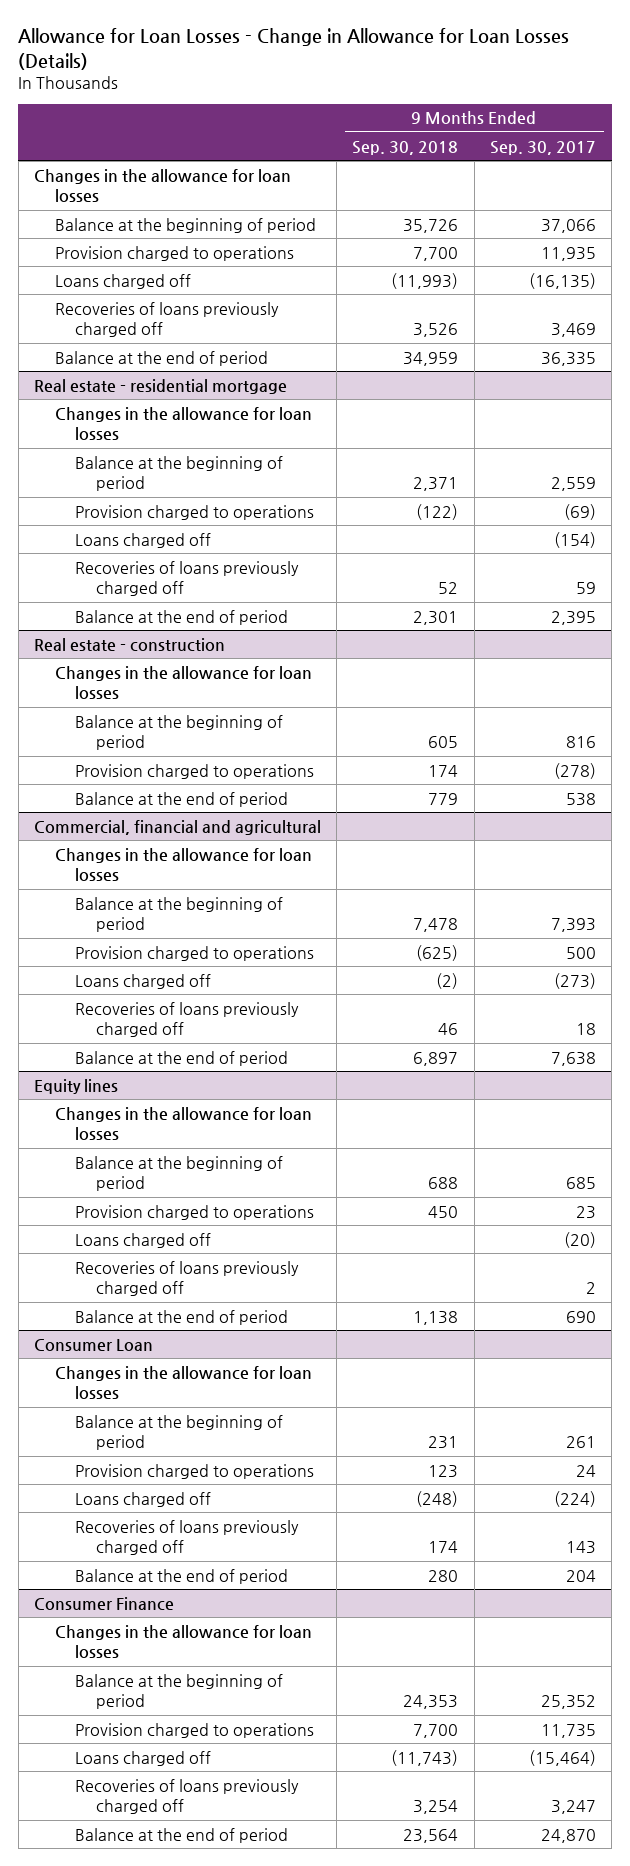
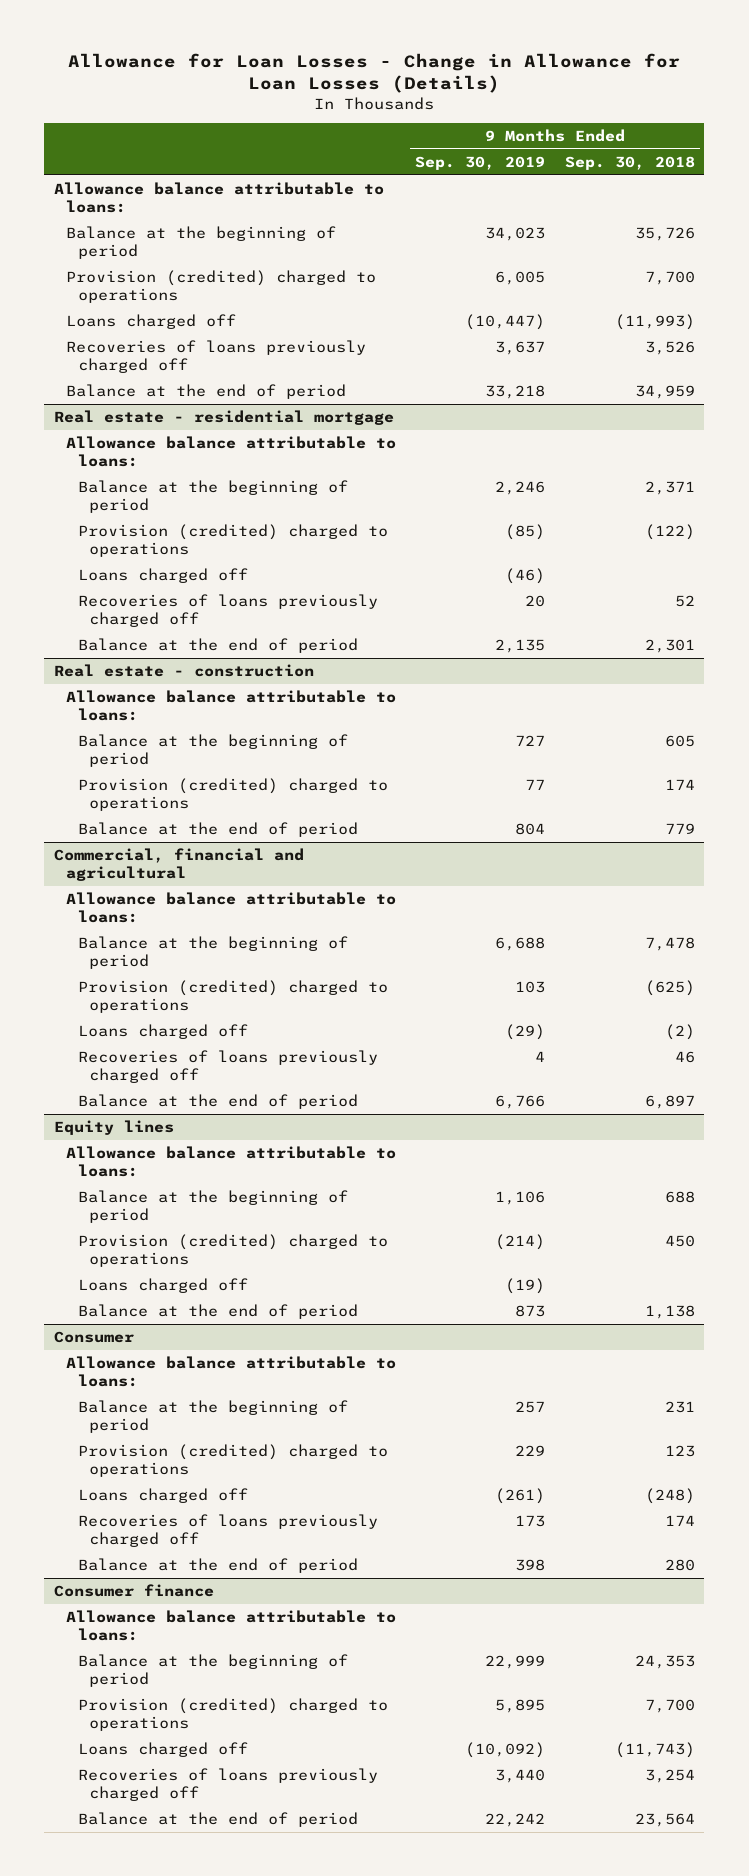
- | 9 Months Ended Sep. 30, 2018 | 9 Months Ended Sep. 30, 2017
+ | 9 Months Ended Sep. 30, 2019 | 9 Months Ended Sep. 30, 2018
- Changes in the allowance for loan losses
+ Allowance balance attributable to loans:
- Provision charged to operations | 7,700 | 11,935
+ Provision (credited) charged to operations | 6,005 | 7,700
@ Real estate - residential mortgage
- Changes in the allowance for loan losses
+ Allowance balance attributable to loans:
- Provision charged to operations | (122) | (69)
+ Provision (credited) charged to operations | (85) | (122)
@ Real estate - construction
- Changes in the allowance for loan losses
+ Allowance balance attributable to loans:
- Provision charged to operations | 174 | (278)
+ Provision (credited) charged to operations | 77 | 174
@ Commercial, financial and agricultural
- Changes in the allowance for loan losses
+ Allowance balance attributable to loans:
- Provision charged to operations | (625) | 500
+ Provision (credited) charged to operations | 103 | (625)
@ Equity lines
- Changes in the allowance for loan losses
+ Allowance balance attributable to loans:
- Provision charged to operations | 450 | 23
+ Provision (credited) charged to operations | (214) | 450
- Recoveries of loans previously charged off | | 2
- Consumer Loan
- Changes in the allowance for loan losses
+ Consumer
+ Allowance balance attributable to loans:
- Provision charged to operations | 123 | 24
+ Provision (credited) charged to operations | 229 | 123
- Consumer Finance
- Changes in the allowance for loan losses
+ Consumer finance
+ Allowance balance attributable to loans:
- Provision charged to operations | 7,700 | 11,735
+ Provision (credited) charged to operations | 5,895 | 7,700

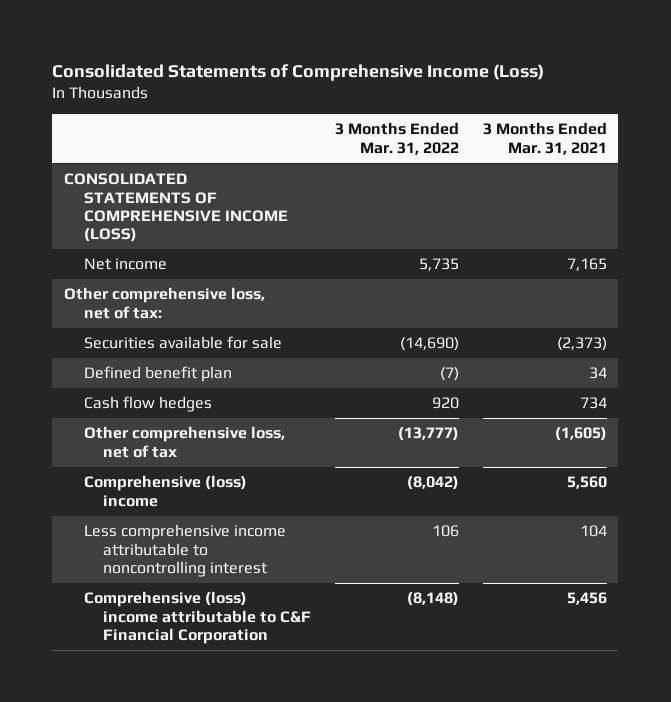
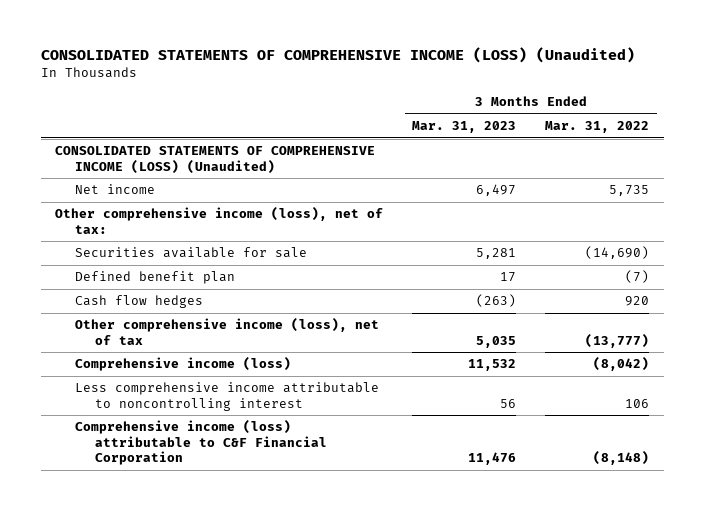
- Consolidated Statements of Comprehensive Income (Loss)
+ CONSOLIDATED STATEMENTS OF COMPREHENSIVE INCOME (LOSS) (Unaudited)
- | 3 Months Ended Mar. 31, 2022 | 3 Months Ended Mar. 31, 2021
+ | 3 Months Ended Mar. 31, 2023 | 3 Months Ended Mar. 31, 2022
- CONSOLIDATED STATEMENTS OF COMPREHENSIVE INCOME (LOSS)
+ CONSOLIDATED STATEMENTS OF COMPREHENSIVE INCOME (LOSS) (Unaudited)
- Other comprehensive loss, net of tax:
+ Other comprehensive income (loss), net of tax:
- Other comprehensive loss, net of tax | (13,777) | (1,605)
- Comprehensive (loss) income | (8,042) | 5,560
+ Other comprehensive income (loss), net of tax | 5,035 | (13,777)
+ Comprehensive income (loss) | 11,532 | (8,042)
- Comprehensive (loss) income attributable to C&F Financial Corporation | (8,148) | 5,456
+ Comprehensive income (loss) attributable to C&F Financial Corporation | 11,476 | (8,148)

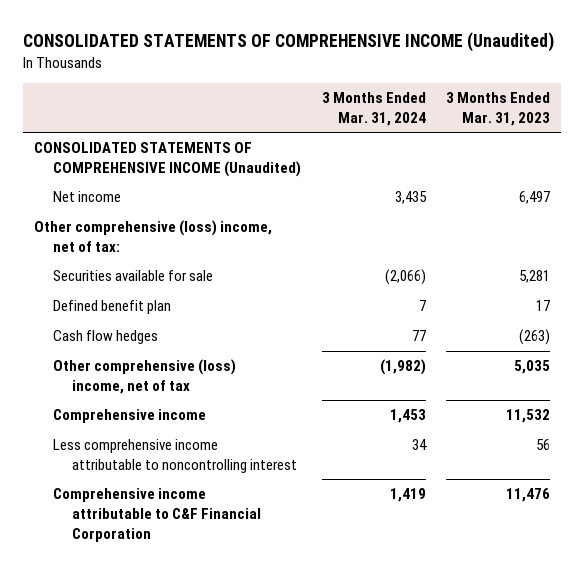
- CONSOLIDATED STATEMENTS OF COMPREHENSIVE INCOME (LOSS) (Unaudited)
+ CONSOLIDATED STATEMENTS OF COMPREHENSIVE INCOME (Unaudited)
- | 3 Months Ended Mar. 31, 2023 | 3 Months Ended Mar. 31, 2022
+ | 3 Months Ended Mar. 31, 2024 | 3 Months Ended Mar. 31, 2023
- CONSOLIDATED STATEMENTS OF COMPREHENSIVE INCOME (LOSS) (Unaudited)
+ CONSOLIDATED STATEMENTS OF COMPREHENSIVE INCOME (Unaudited)
- Other comprehensive income (loss), net of tax:
+ Other comprehensive (loss) income, net of tax:
- Other comprehensive income (loss), net of tax | 5,035 | (13,777)
- Comprehensive income (loss) | 11,532 | (8,042)
+ Other comprehensive (loss) income, net of tax | (1,982) | 5,035
+ Comprehensive income | 1,453 | 11,532
- Comprehensive income (loss) attributable to C&F Financial Corporation | 11,476 | (8,148)
+ Comprehensive income attributable to C&F Financial Corporation | 1,419 | 11,476

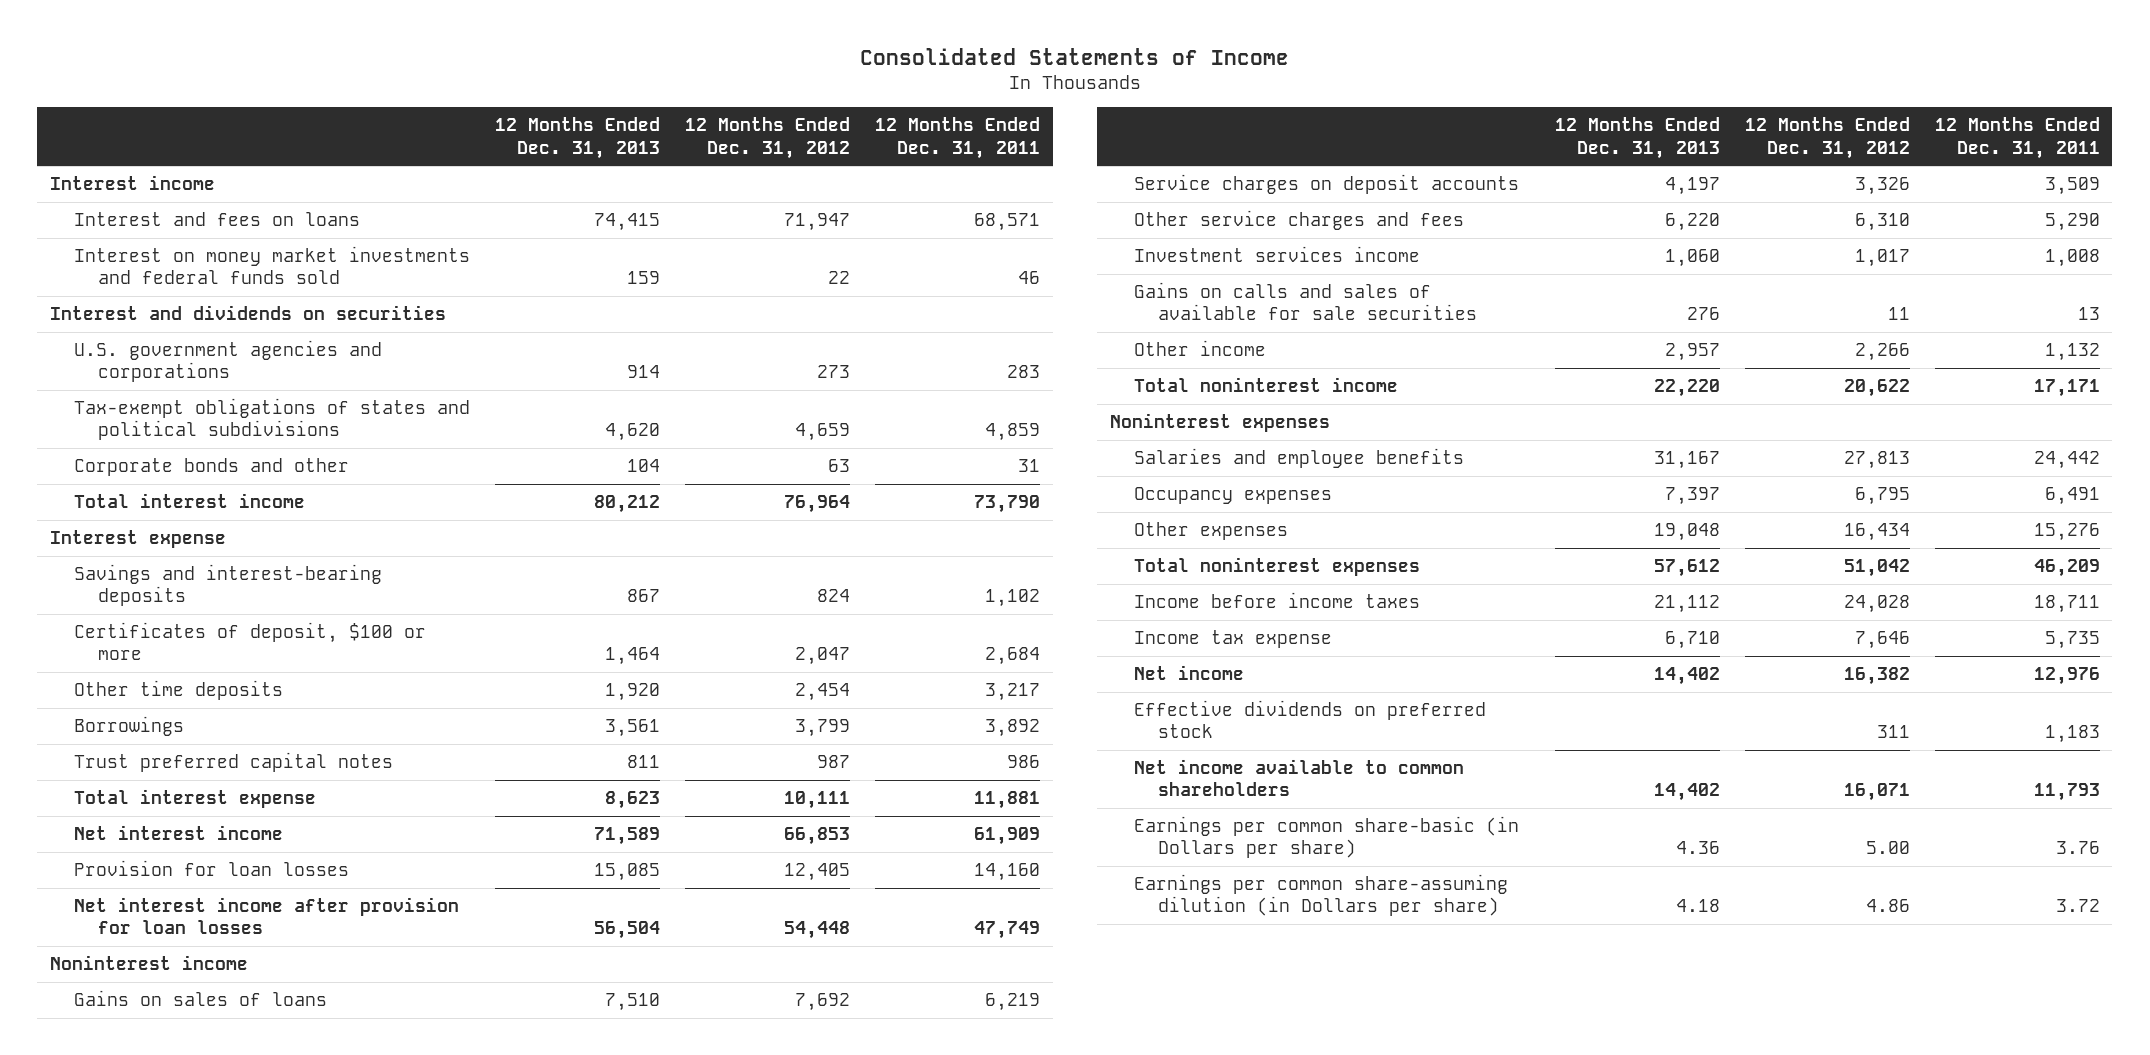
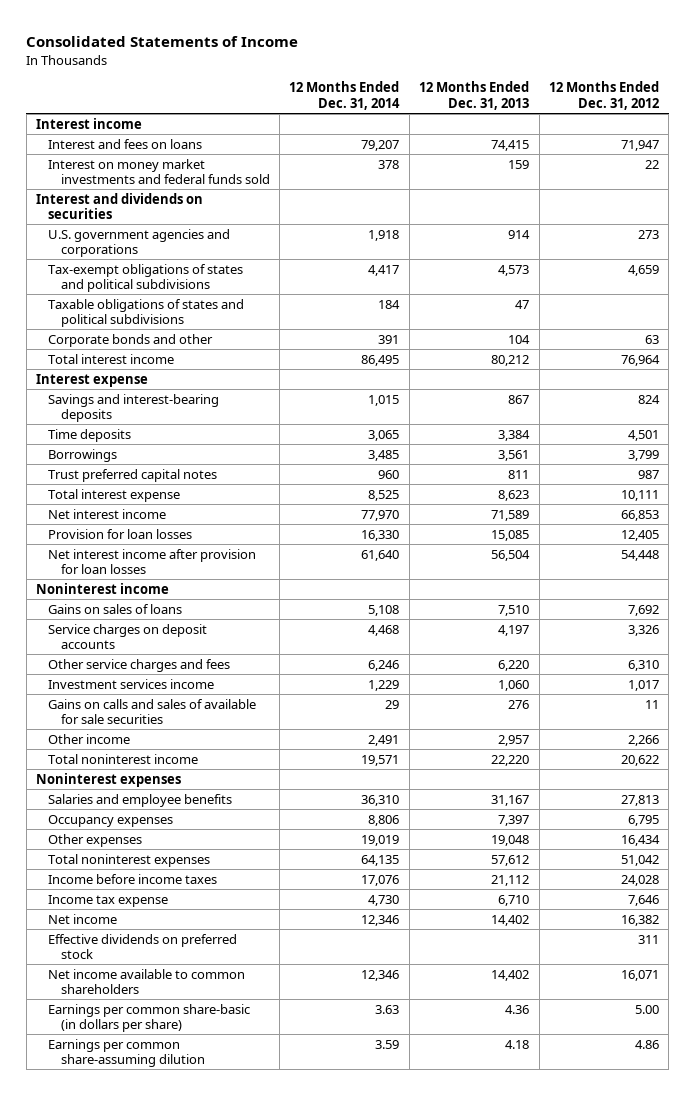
- | 12 Months Ended Dec. 31, 2013 | 12 Months Ended Dec. 31, 2012 | 12 Months Ended Dec. 31, 2011
+ | 12 Months Ended Dec. 31, 2014 | 12 Months Ended Dec. 31, 2013 | 12 Months Ended Dec. 31, 2012
- Tax-exempt obligations of states and political subdivisions | 4,620 | 4,659 | 4,859
+ Tax-exempt obligations of states and political subdivisions | 4,417 | 4,573 | 4,659
+ Taxable obligations of states and political subdivisions | 184 | 47 |
- Certificates of deposit, $100 or more | 1,464 | 2,047 | 2,684
- Other time deposits | 1,920 | 2,454 | 3,217
+ Time deposits | 3,065 | 3,384 | 4,501
- Earnings per common share-basic (in Dollars per share) | 4.36 | 5.00 | 3.76
- Earnings per common share-assuming dilution (in Dollars per share) | 4.18 | 4.86 | 3.72
+ Earnings per common share-basic (in dollars per share) | 3.63 | 4.36 | 5.00
+ Earnings per common share-assuming dilution | 3.59 | 4.18 | 4.86

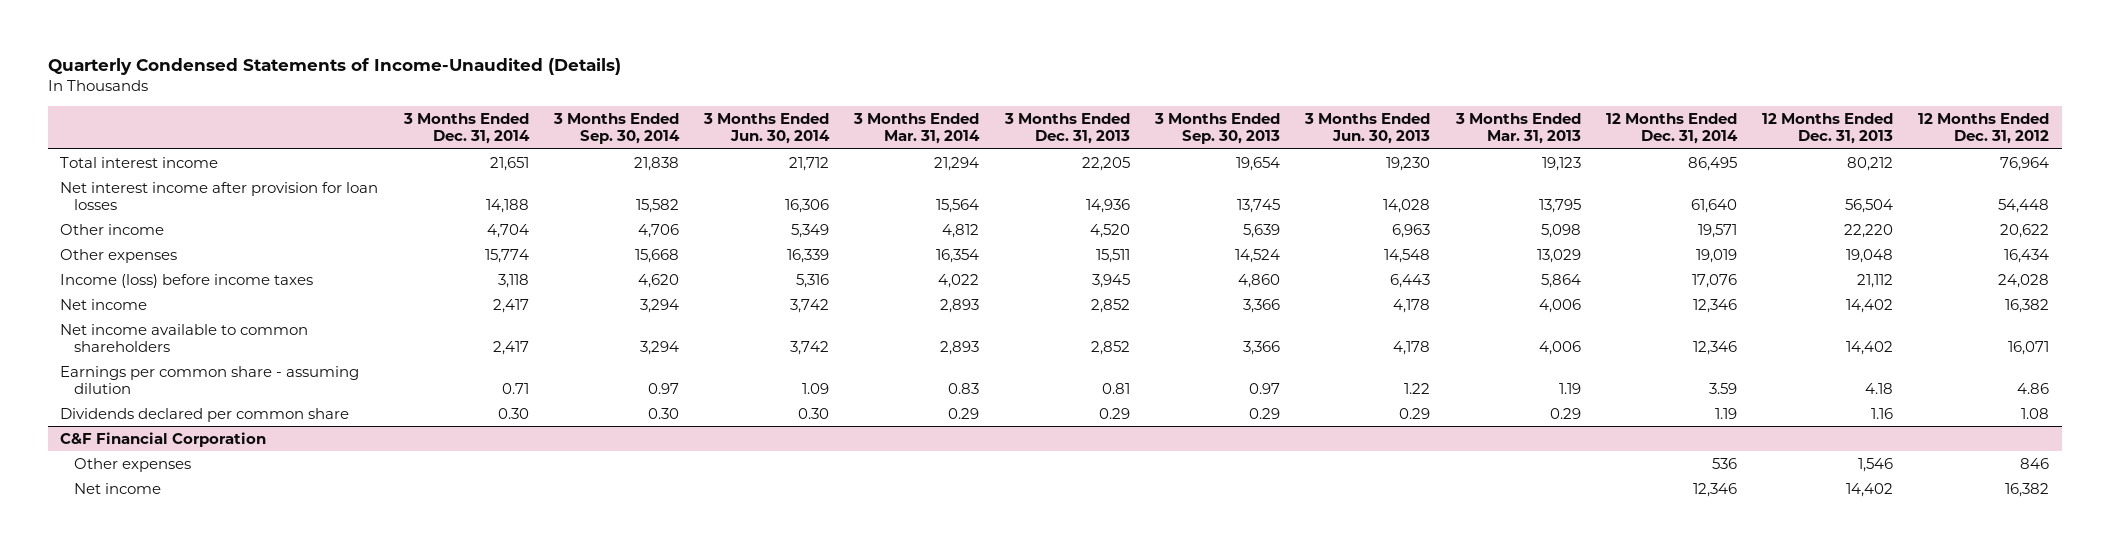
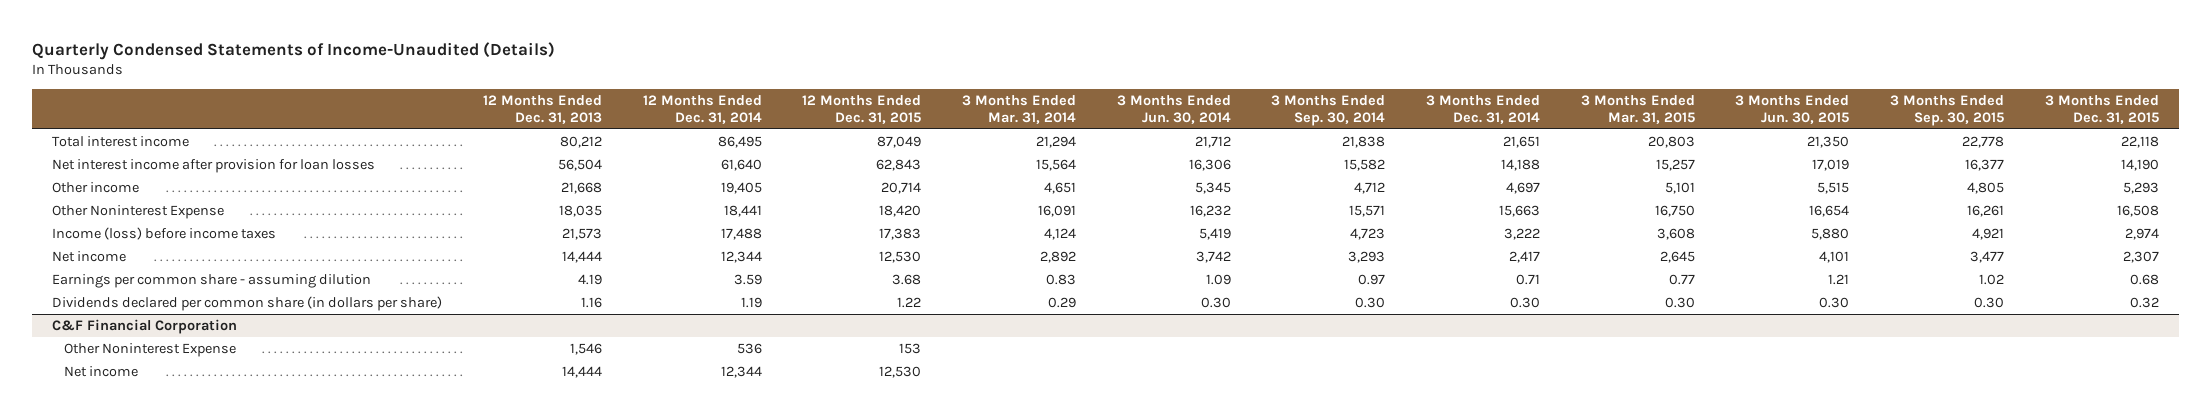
- | 3 Months Ended Dec. 31, 2014 | 3 Months Ended Sep. 30, 2014 | 3 Months Ended Jun. 30, 2014 | 3 Months Ended Mar. 31, 2014 | 3 Months Ended Dec. 31, 2013 | 3 Months Ended Sep. 30, 2013 | 3 Months Ended Jun. 30, 2013 | 3 Months Ended Mar. 31, 2013 | 12 Months Ended Dec. 31, 2014 | 12 Months Ended Dec. 31, 2013 | 12 Months Ended Dec. 31, 2012
+ | 12 Months Ended Dec. 31, 2013 | 12 Months Ended Dec. 31, 2014 | 12 Months Ended Dec. 31, 2015 | 3 Months Ended Mar. 31, 2014 | 3 Months Ended Jun. 30, 2014 | 3 Months Ended Sep. 30, 2014 | 3 Months Ended Dec. 31, 2014 | 3 Months Ended Mar. 31, 2015 | 3 Months Ended Jun. 30, 2015 | 3 Months Ended Sep. 30, 2015 | 3 Months Ended Dec. 31, 2015
- Other income | 4,704 | 4,706 | 5,349 | 4,812 | 4,520 | 5,639 | 6,963 | 5,098 | 19,571 | 22,220 | 20,622
- Other expenses | 15,774 | 15,668 | 16,339 | 16,354 | 15,511 | 14,524 | 14,548 | 13,029 | 19,019 | 19,048 | 16,434
- Income (loss) before income taxes | 3,118 | 4,620 | 5,316 | 4,022 | 3,945 | 4,860 | 6,443 | 5,864 | 17,076 | 21,112 | 24,028
- Net income | 2,417 | 3,294 | 3,742 | 2,893 | 2,852 | 3,366 | 4,178 | 4,006 | 12,346 | 14,402 | 16,382
- Net income available to common shareholders | 2,417 | 3,294 | 3,742 | 2,893 | 2,852 | 3,366 | 4,178 | 4,006 | 12,346 | 14,402 | 16,071
- Earnings per common share - assuming dilution | 0.71 | 0.97 | 1.09 | 0.83 | 0.81 | 0.97 | 1.22 | 1.19 | 3.59 | 4.18 | 4.86
- Dividends declared per common share | 0.30 | 0.30 | 0.30 | 0.29 | 0.29 | 0.29 | 0.29 | 0.29 | 1.19 | 1.16 | 1.08
+ Other income | 21,668 | 19,405 | 20,714 | 4,651 | 5,345 | 4,712 | 4,697 | 5,101 | 5,515 | 4,805 | 5,293
+ Other Noninterest Expense | 18,035 | 18,441 | 18,420 | 16,091 | 16,232 | 15,571 | 15,663 | 16,750 | 16,654 | 16,261 | 16,508
+ Income (loss) before income taxes | 21,573 | 17,488 | 17,383 | 4,124 | 5,419 | 4,723 | 3,222 | 3,608 | 5,880 | 4,921 | 2,974
+ Net income | 14,444 | 12,344 | 12,530 | 2,892 | 3,742 | 3,293 | 2,417 | 2,645 | 4,101 | 3,477 | 2,307
+ Earnings per common share - assuming dilution | 4.19 | 3.59 | 3.68 | 0.83 | 1.09 | 0.97 | 0.71 | 0.77 | 1.21 | 1.02 | 0.68
+ Dividends declared per common share (in dollars per share) | 1.16 | 1.19 | 1.22 | 0.29 | 0.30 | 0.30 | 0.30 | 0.30 | 0.30 | 0.30 | 0.32
@ C&F Financial Corporation
- Other expenses | | | | | | | | | 536 | 1,546 | 846
- Net income | | | | | | | | | 12,346 | 14,402 | 16,382
+ Other Noninterest Expense | 1,546 | 536 | 153 | | | | | | | |
+ Net income | 14,444 | 12,344 | 12,530 | | | | | | | |

